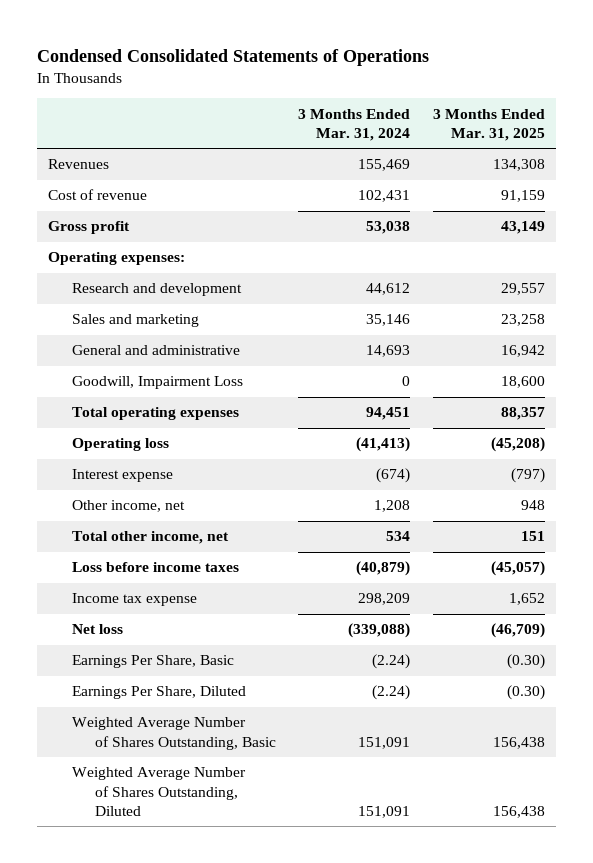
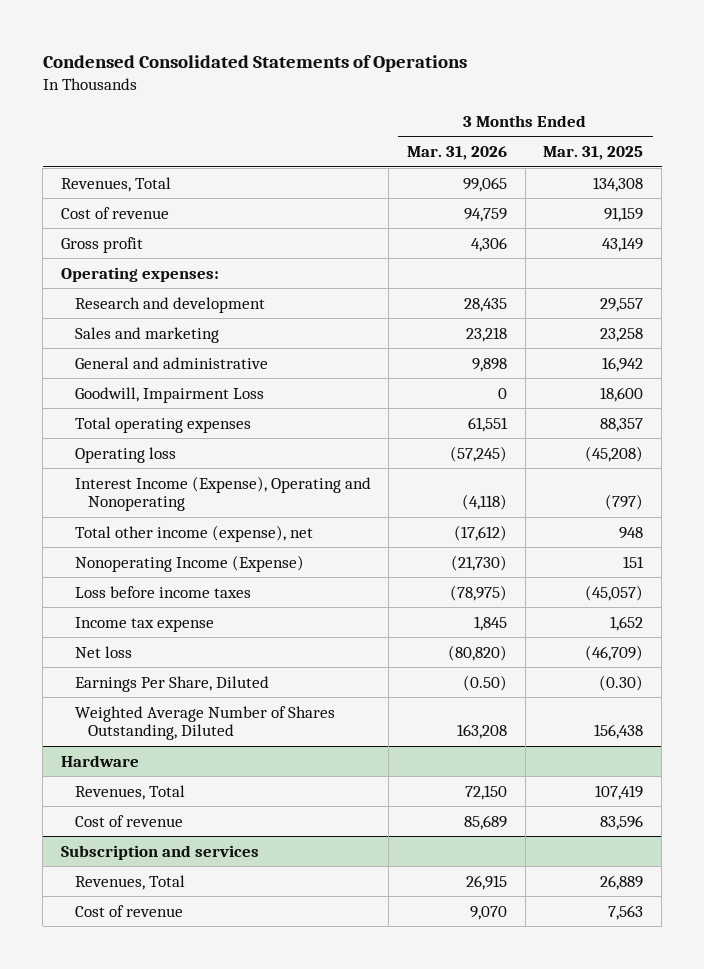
- | 3 Months Ended Mar. 31, 2024 | 3 Months Ended Mar. 31, 2025
+ | 3 Months Ended Mar. 31, 2026 | 3 Months Ended Mar. 31, 2025
- Revenues | 155,469 | 134,308
+ Revenues, Total | 99,065 | 134,308
- Interest expense | (674) | (797)
- Other income, net | 1,208 | 948
- Total other income, net | 534 | 151
+ Interest Income (Expense), Operating and Nonoperating | (4,118) | (797)
+ Total other income (expense), net | (17,612) | 948
+ Nonoperating Income (Expense) | (21,730) | 151
- Earnings Per Share, Basic | (2.24) | (0.30)
- Weighted Average Number of Shares Outstanding, Basic | 151,091 | 156,438
+ Hardware
+ Revenues, Total | 72,150 | 107,419
+ Cost of revenue | 85,689 | 83,596
+ Subscription and services
+ Revenues, Total | 26,915 | 26,889
+ Cost of revenue | 9,070 | 7,563

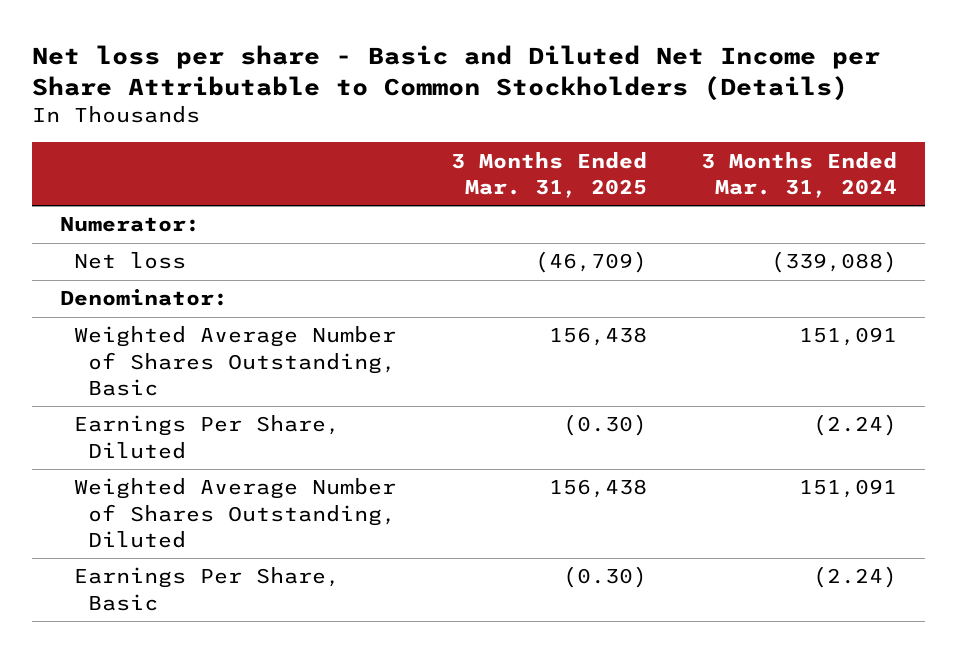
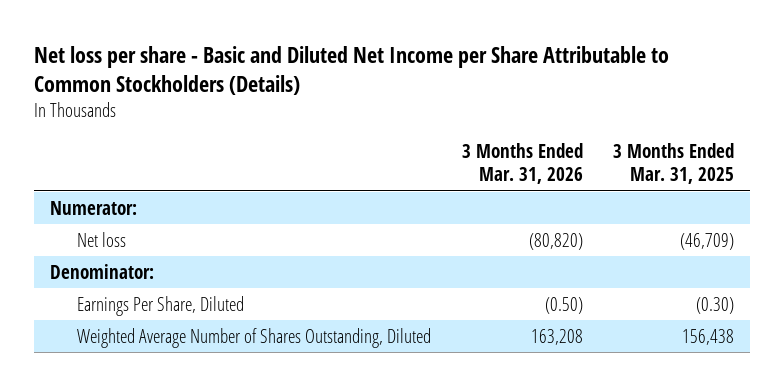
- | 3 Months Ended Mar. 31, 2025 | 3 Months Ended Mar. 31, 2024
+ | 3 Months Ended Mar. 31, 2026 | 3 Months Ended Mar. 31, 2025
- Weighted Average Number of Shares Outstanding, Basic | 156,438 | 151,091
- Earnings Per Share, Basic | (0.30) | (2.24)

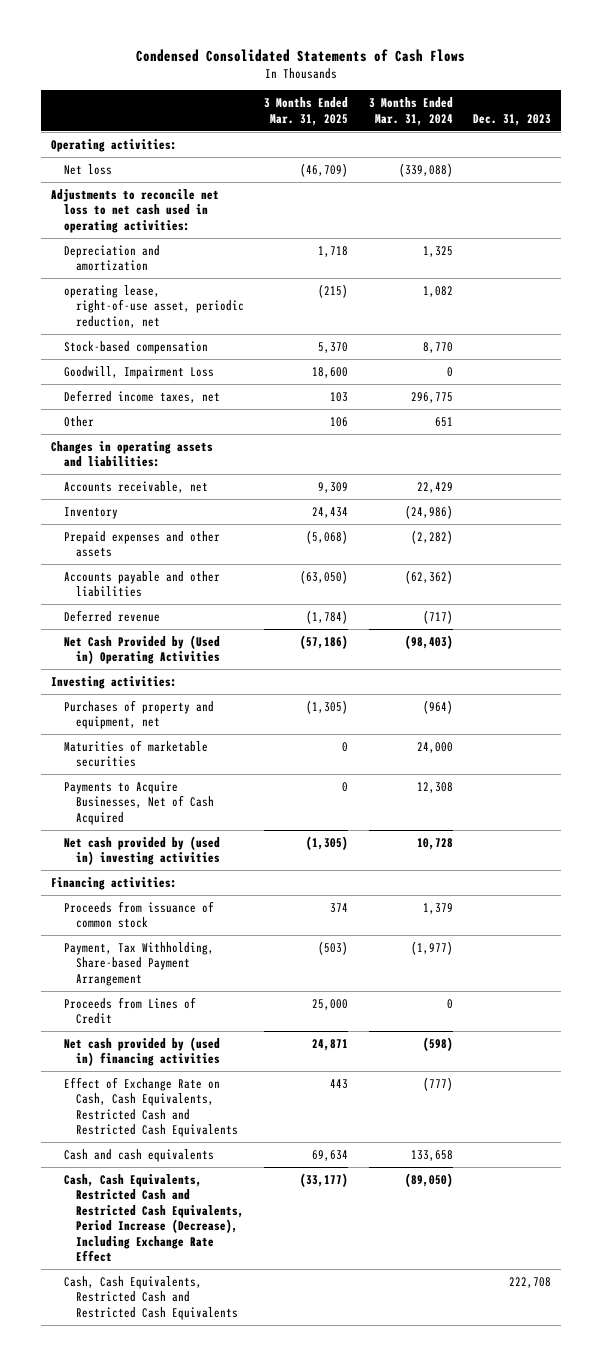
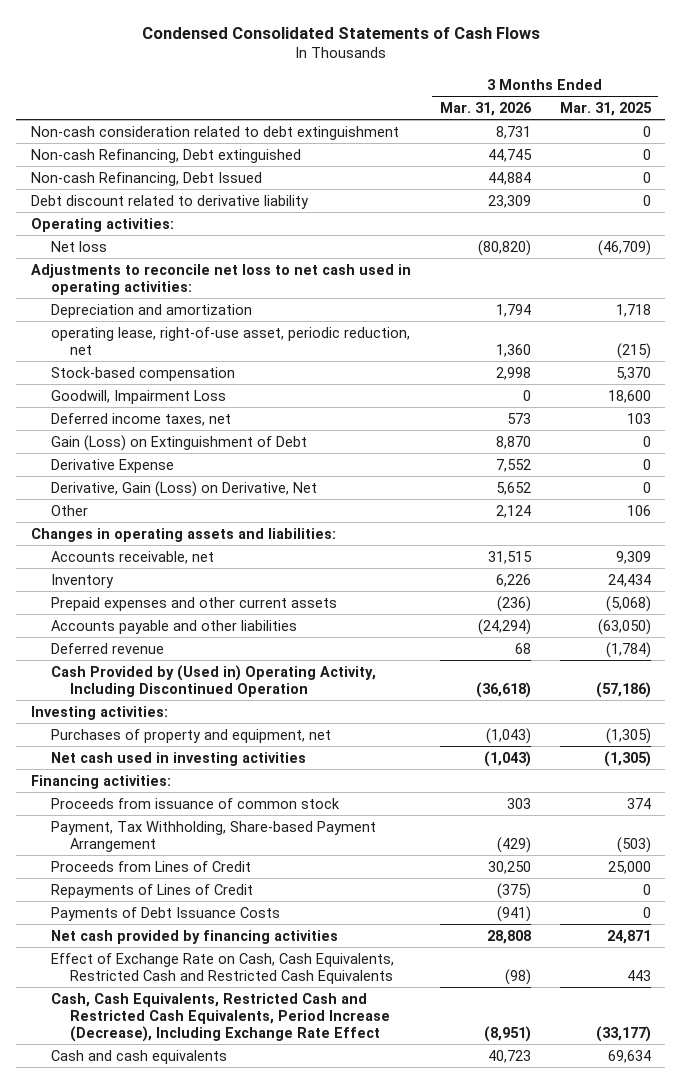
- | 3 Months Ended Mar. 31, 2025 | 3 Months Ended Mar. 31, 2024 | Dec. 31, 2023
+ | 3 Months Ended Mar. 31, 2026 | 3 Months Ended Mar. 31, 2025
+ Non-cash consideration related to debt extinguishment | 8,731 | 0
+ Non-cash Refinancing, Debt extinguished | 44,745 | 0
+ Non-cash Refinancing, Debt Issued | 44,884 | 0
+ Debt discount related to derivative liability | 23,309 | 0
+ Gain (Loss) on Extinguishment of Debt | 8,870 | 0
+ Derivative Expense | 7,552 | 0
+ Derivative, Gain (Loss) on Derivative, Net | 5,652 | 0
- Prepaid expenses and other assets | (5,068) | (2,282) |
+ Prepaid expenses and other current assets | (236) | (5,068)
- Net Cash Provided by (Used in) Operating Activities | (57,186) | (98,403) |
+ Cash Provided by (Used in) Operating Activity, Including Discontinued Operation | (36,618) | (57,186)
- Maturities of marketable securities | 0 | 24,000 |
- Payments to Acquire Businesses, Net of Cash Acquired | 0 | 12,308 |
- Net cash provided by (used in) investing activities | (1,305) | 10,728 |
+ Net cash used in investing activities | (1,043) | (1,305)
- Net cash provided by (used in) financing activities | 24,871 | (598) |
+ Repayments of Lines of Credit | (375) | 0
+ Payments of Debt Issuance Costs | (941) | 0
+ Net cash provided by financing activities | 28,808 | 24,871
- Cash, Cash Equivalents, Restricted Cash and Restricted Cash Equivalents | | | 222,708
moved down: Cash and cash equivalents | 40,723 | 69,634

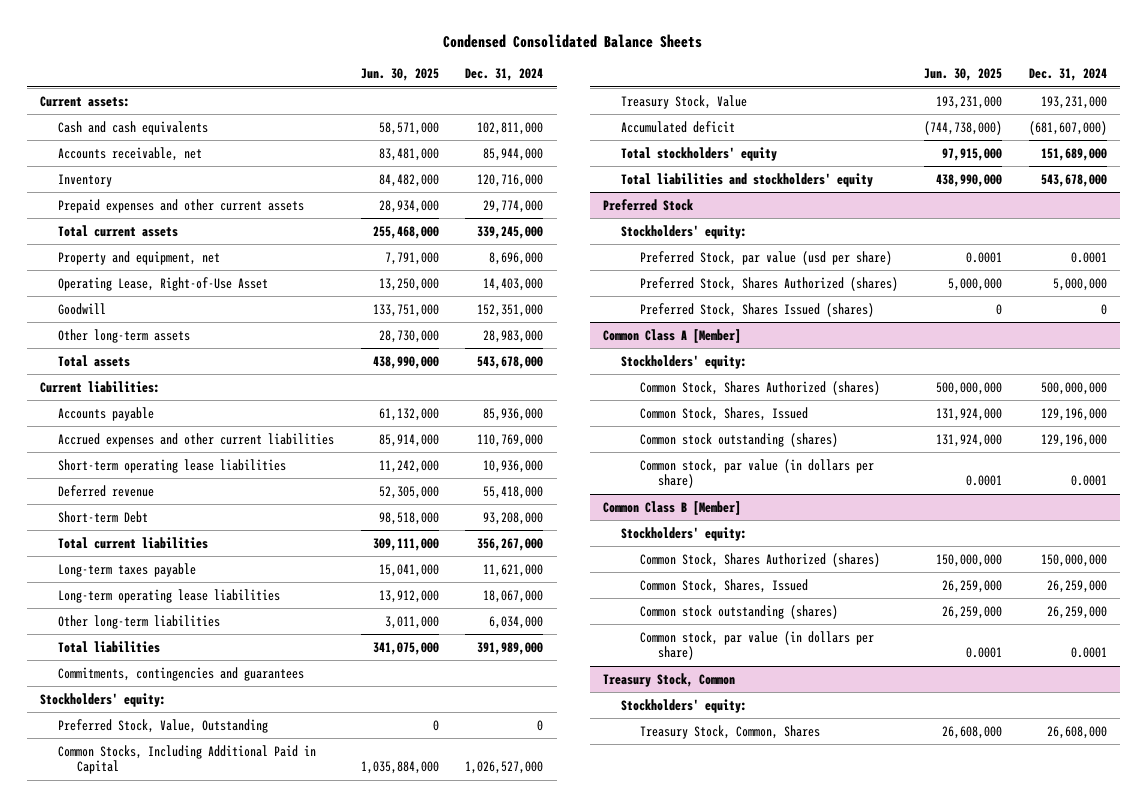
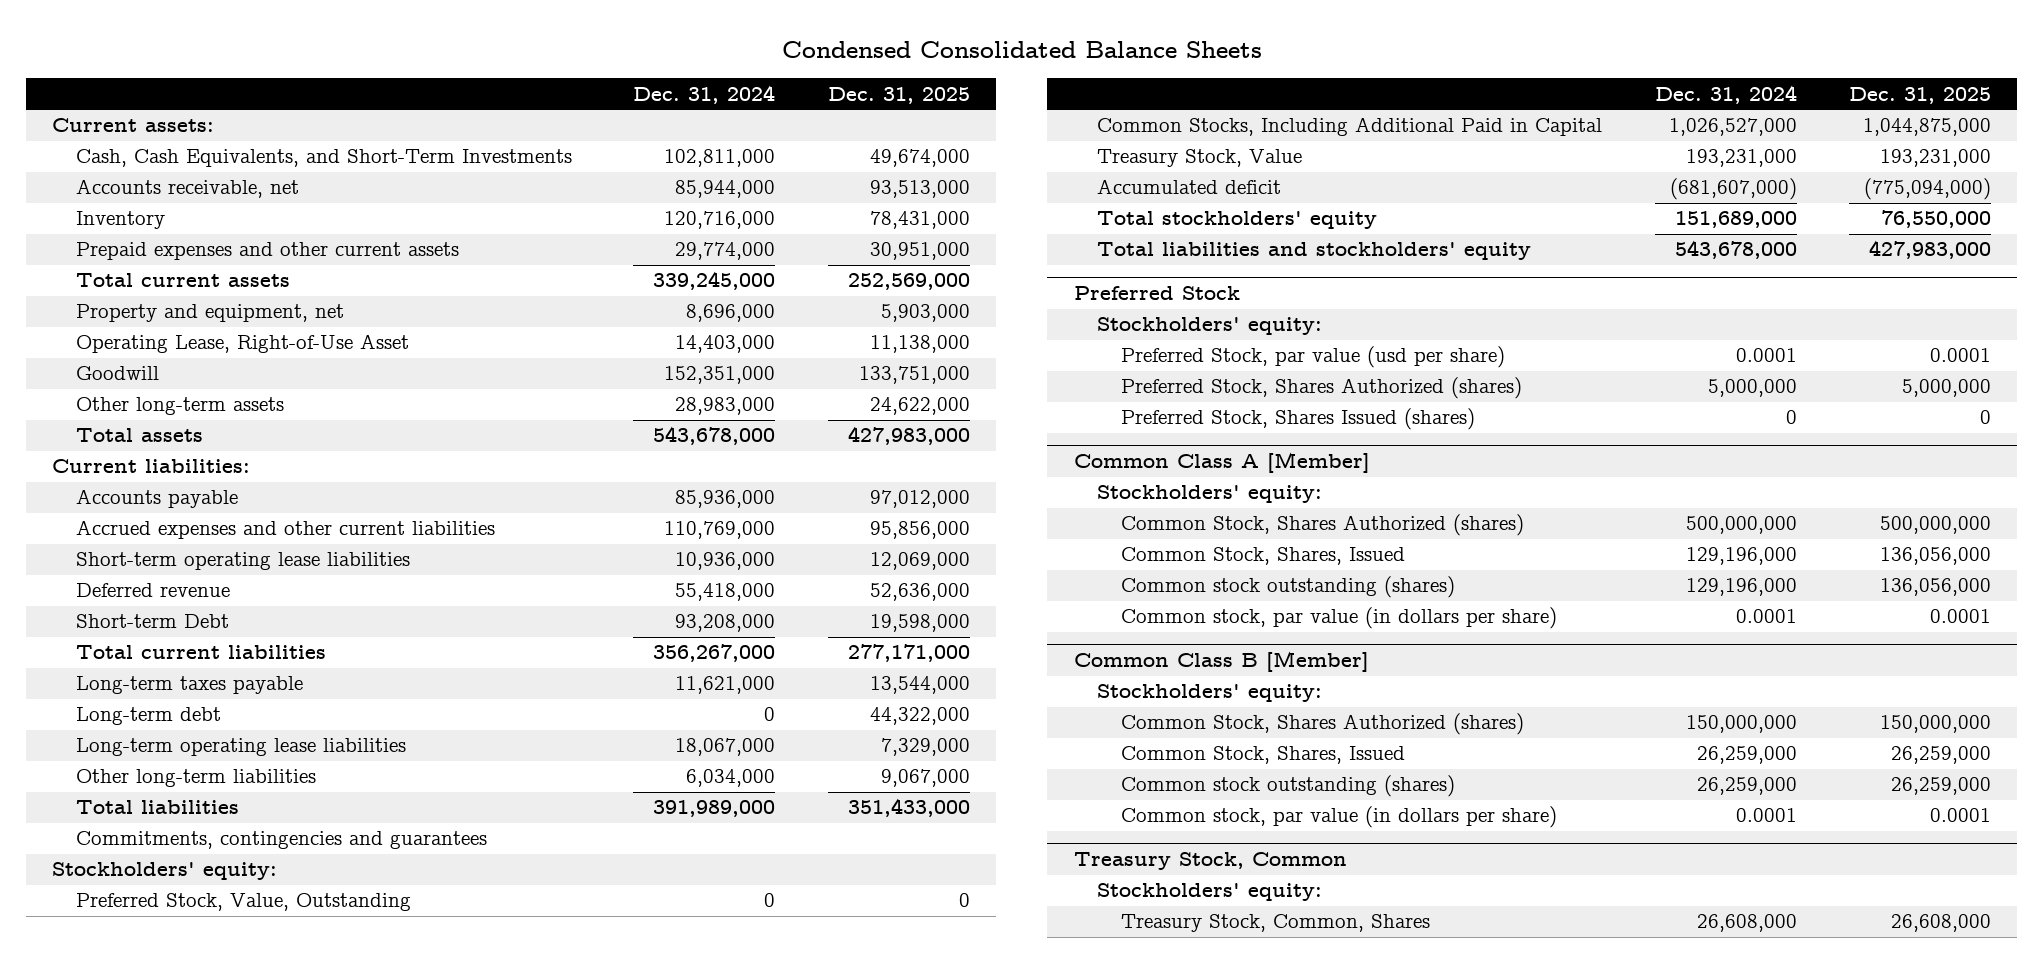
- | Jun. 30, 2025 | Dec. 31, 2024
+ | Dec. 31, 2024 | Dec. 31, 2025
- Cash and cash equivalents | 58,571,000 | 102,811,000
+ Cash, Cash Equivalents, and Short-Term Investments | 102,811,000 | 49,674,000
+ Long-term debt | 0 | 44,322,000

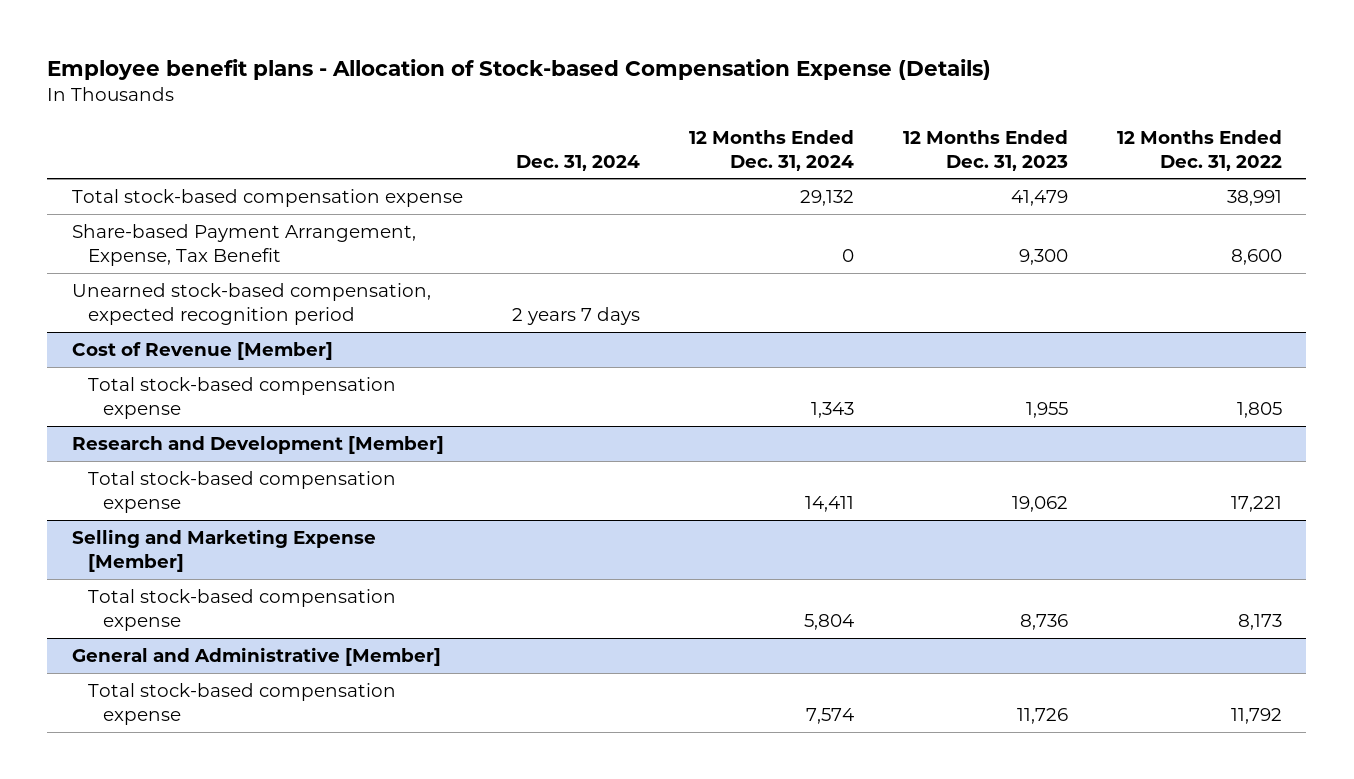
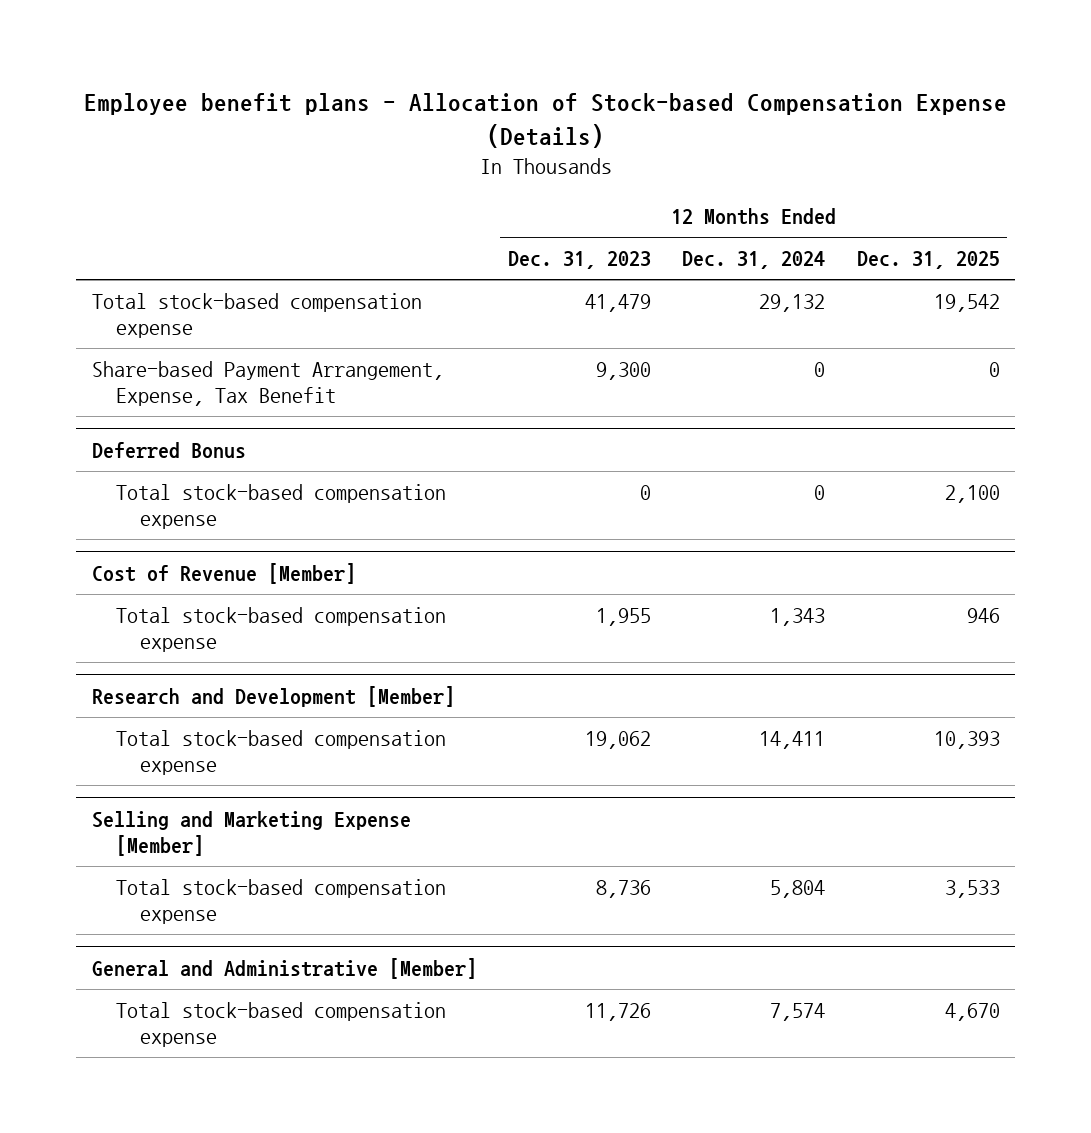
- | Dec. 31, 2024 | 12 Months Ended Dec. 31, 2024 | 12 Months Ended Dec. 31, 2023 | 12 Months Ended Dec. 31, 2022
+ | 12 Months Ended Dec. 31, 2023 | 12 Months Ended Dec. 31, 2024 | 12 Months Ended Dec. 31, 2025
- Unearned stock-based compensation, expected recognition period | 2 years 7 days | | |
+ Deferred Bonus
+ Total stock-based compensation expense | 0 | 0 | 2,100

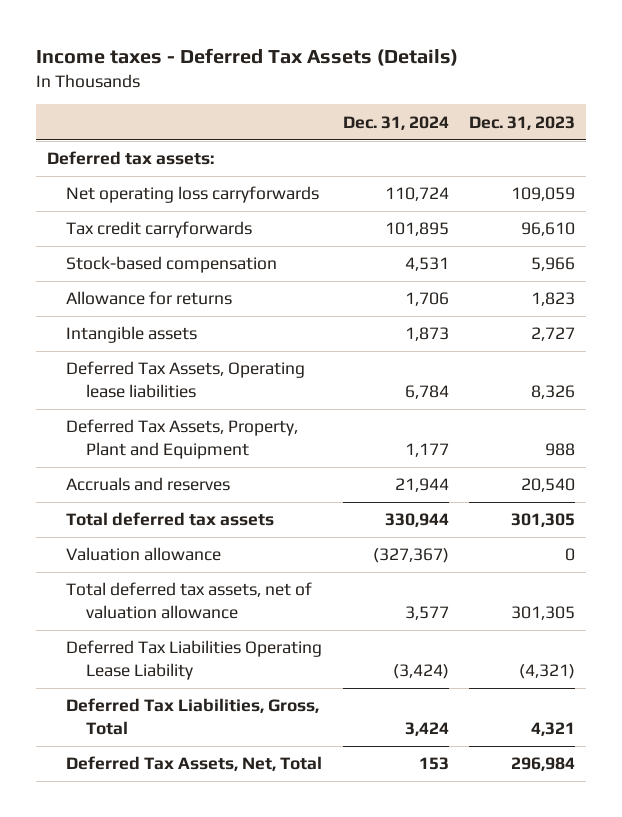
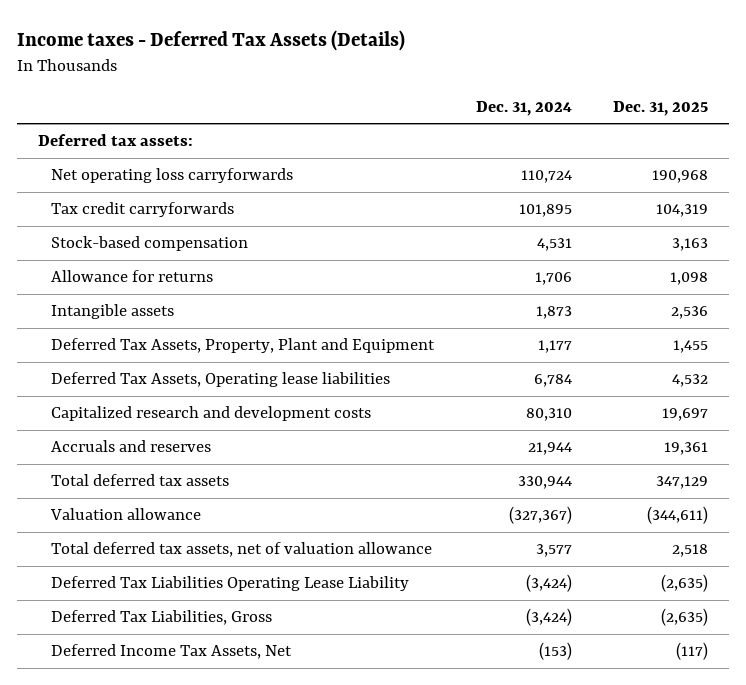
- | Dec. 31, 2024 | Dec. 31, 2023
+ | Dec. 31, 2024 | Dec. 31, 2025
moved down: Deferred Tax Assets, Operating lease liabilities | 6,784 | 4,532
+ Capitalized research and development costs | 80,310 | 19,697
- Deferred Tax Liabilities, Gross, Total | 3,424 | 4,321
- Deferred Tax Assets, Net, Total | 153 | 296,984
+ Deferred Tax Liabilities, Gross | (3,424) | (2,635)
+ Deferred Income Tax Assets, Net | (153) | (117)

